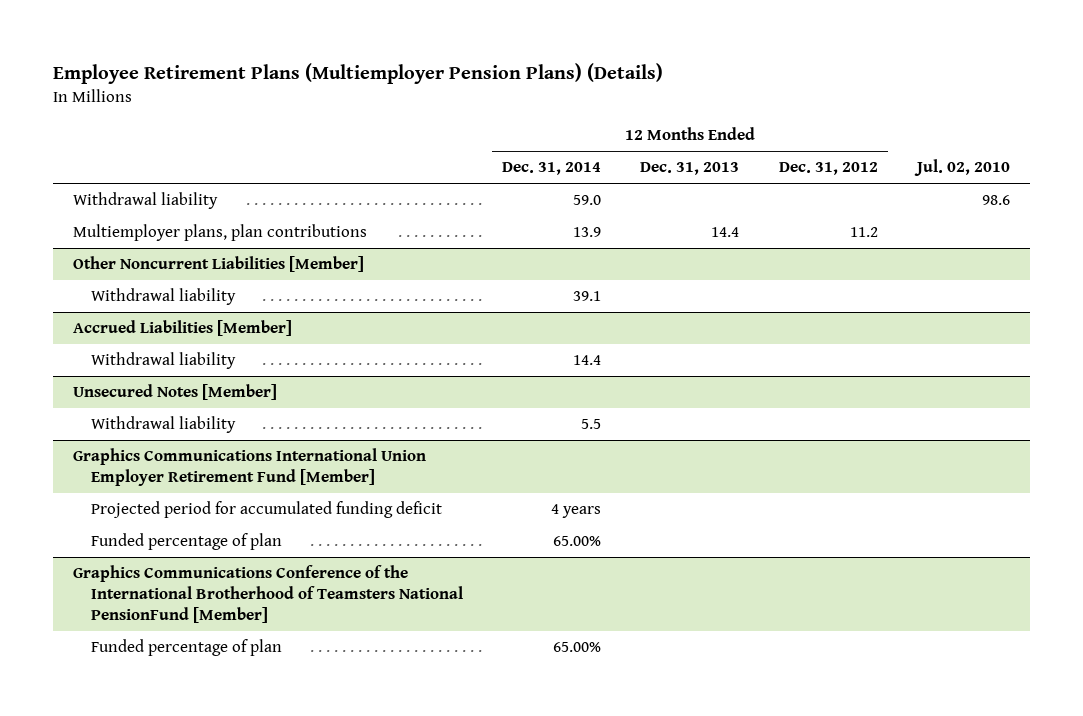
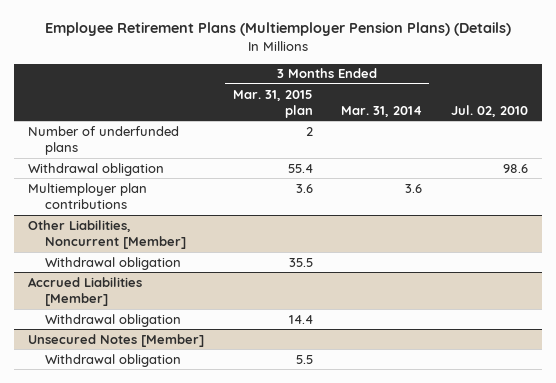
- | 12 Months Ended Dec. 31, 2014 | 12 Months Ended Dec. 31, 2013 | 12 Months Ended Dec. 31, 2012 | Jul. 02, 2010
+ | 3 Months Ended Mar. 31, 2015 plan | 3 Months Ended Mar. 31, 2014 | Jul. 02, 2010
- Withdrawal liability | 59.0 | | | 98.6
- Multiemployer plans, plan contributions | 13.9 | 14.4 | 11.2 |
- Other Noncurrent Liabilities [Member]
- Withdrawal liability | 39.1 | | |
+ Number of underfunded plans | 2 | |
+ Withdrawal obligation | 55.4 | | 98.6
+ Multiemployer plan contributions | 3.6 | 3.6 |
+ Other Liabilities, Noncurrent [Member]
+ Withdrawal obligation | 35.5 | |
@ Accrued Liabilities [Member]
- Withdrawal liability | 14.4 | | |
+ Withdrawal obligation | 14.4 | |
@ Unsecured Notes [Member]
- Withdrawal liability | 5.5 | | |
- Graphics Communications International Union Employer Retirement Fund [Member]
- Projected period for accumulated funding deficit | 4 years | | |
- Funded percentage of plan | 65.00% | | |
- Graphics Communications Conference of the International Brotherhood of Teamsters National PensionFund [Member]
- Funded percentage of plan | 65.00% | | |
@ Unsecured Notes [Member]
+ Withdrawal obligation | 5.5 | |

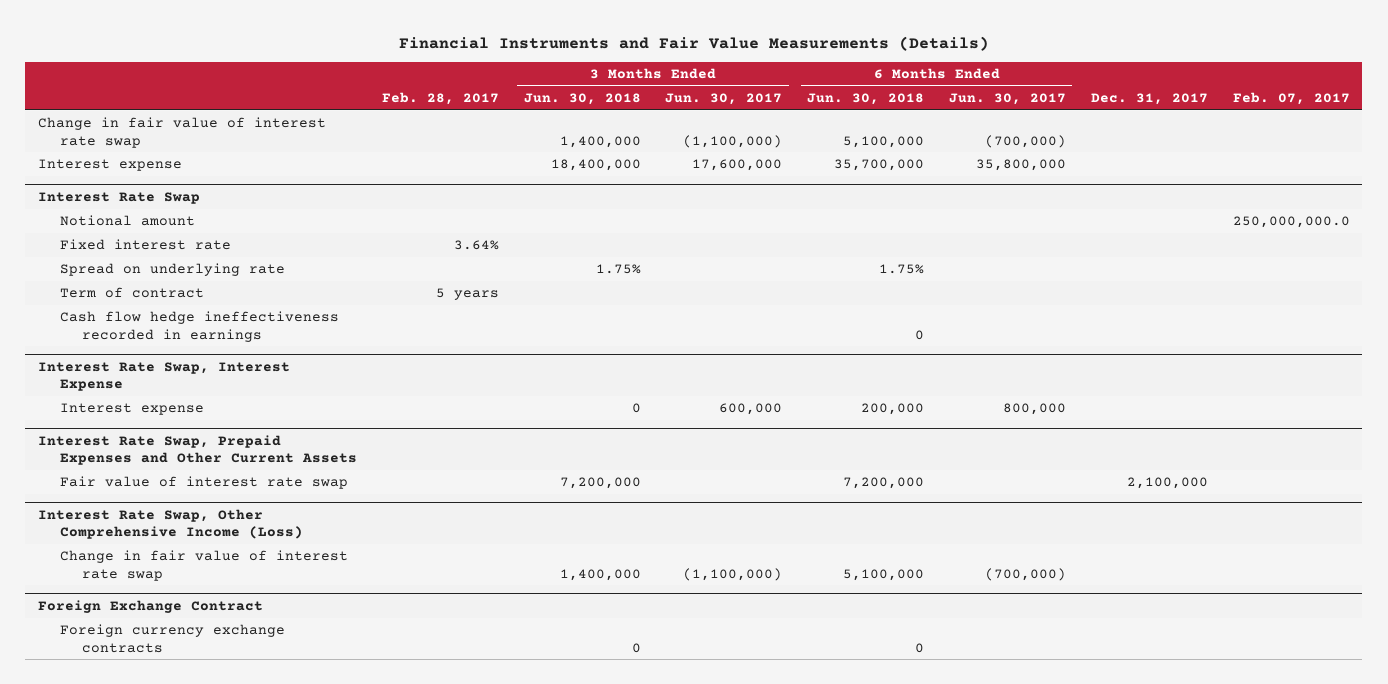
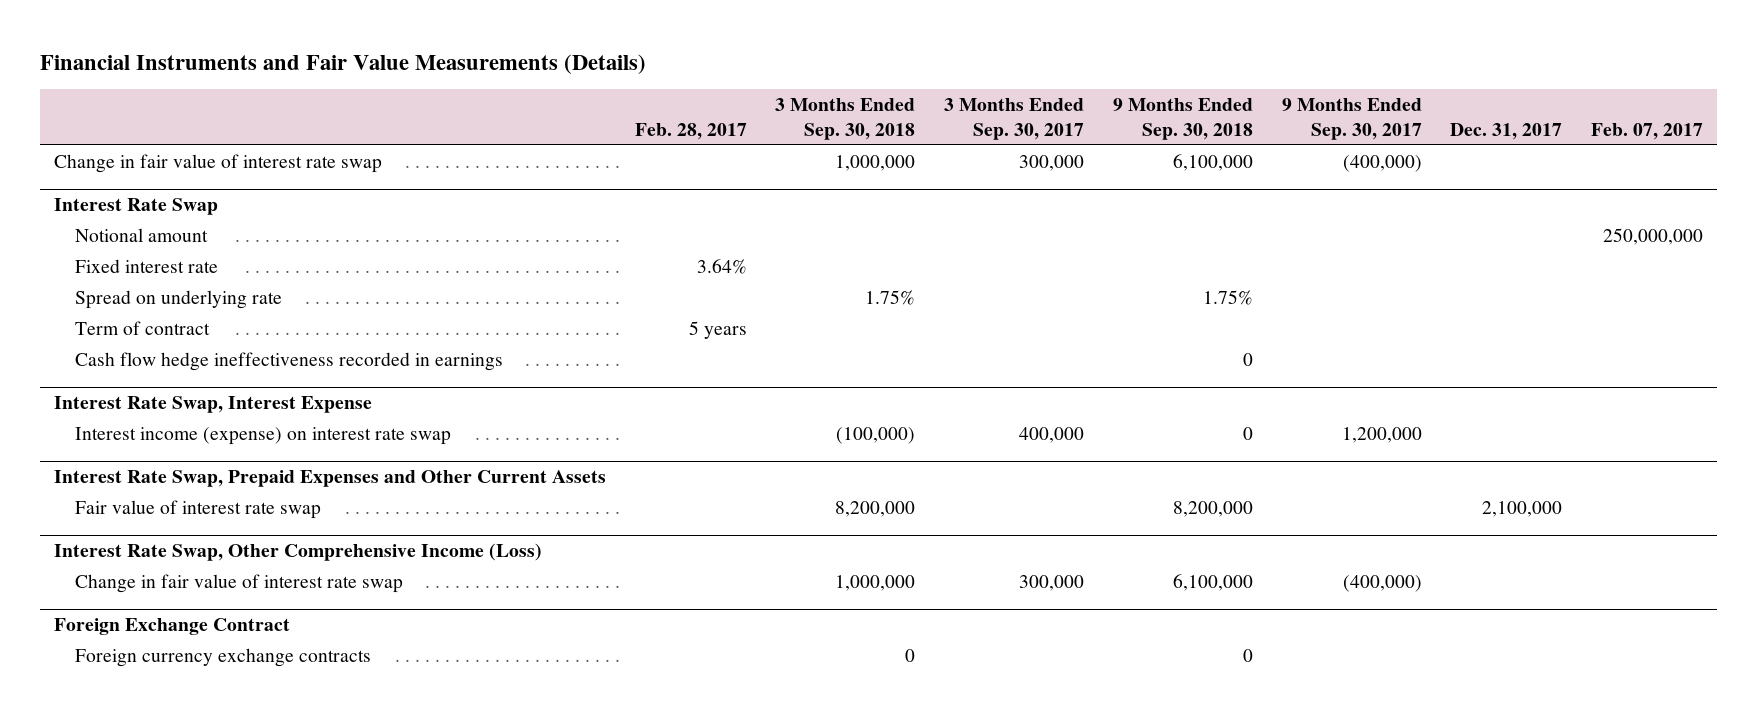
- | Feb. 28, 2017 | 3 Months Ended Jun. 30, 2018 | 3 Months Ended Jun. 30, 2017 | 6 Months Ended Jun. 30, 2018 | 6 Months Ended Jun. 30, 2017 | Dec. 31, 2017 | Feb. 07, 2017
+ | Feb. 28, 2017 | 3 Months Ended Sep. 30, 2018 | 3 Months Ended Sep. 30, 2017 | 9 Months Ended Sep. 30, 2018 | 9 Months Ended Sep. 30, 2017 | Dec. 31, 2017 | Feb. 07, 2017
- Interest expense | | 18,400,000 | 17,600,000 | 35,700,000 | 35,800,000 | |
@ Interest Rate Swap
- Notional amount | | | | | | | 250,000,000.0
+ Notional amount | | | | | | | 250,000,000
@ Interest Rate Swap, Interest Expense
- Interest expense | | 0 | 600,000 | 200,000 | 800,000 | |
+ Interest income (expense) on interest rate swap | | (100,000) | 400,000 | 0 | 1,200,000 | |

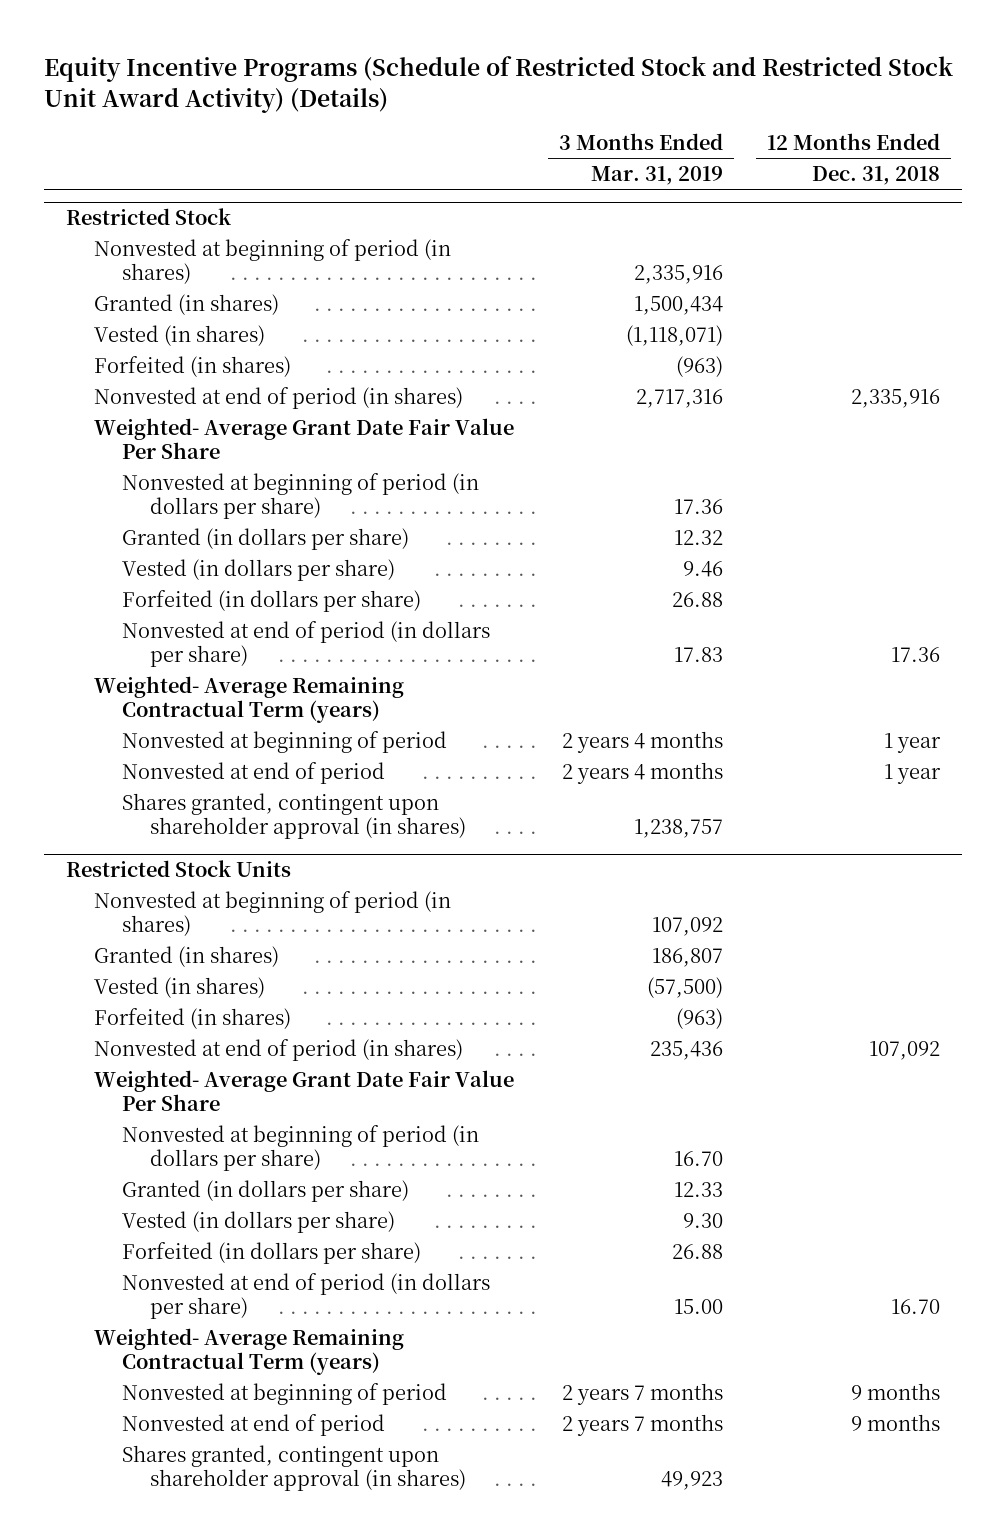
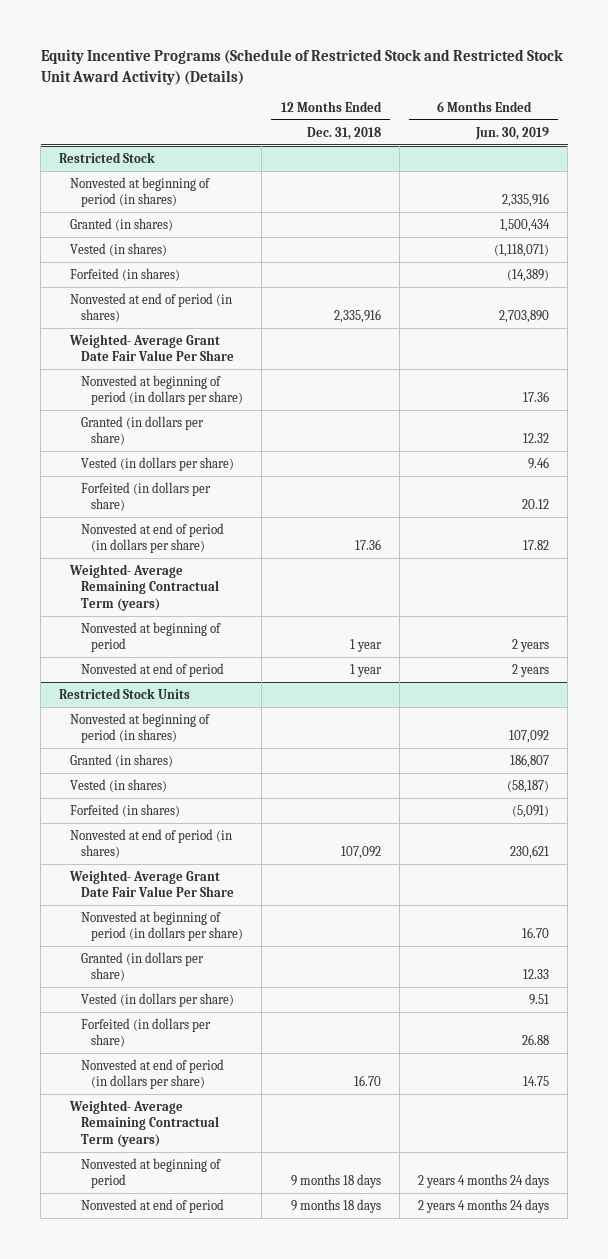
- | 3 Months Ended Mar. 31, 2019 | 12 Months Ended Dec. 31, 2018
+ | 12 Months Ended Dec. 31, 2018 | 6 Months Ended Jun. 30, 2019
@ Restricted Stock
- Shares granted, contingent upon shareholder approval (in shares) | 1,238,757 |
@ Restricted Stock Units
- Nonvested at beginning of period | 2 years 7 months | 9 months
- Nonvested at end of period | 2 years 7 months | 9 months
- Shares granted, contingent upon shareholder approval (in shares) | 49,923 |
+ Nonvested at beginning of period | 9 months 18 days | 2 years 4 months 24 days
+ Nonvested at end of period | 9 months 18 days | 2 years 4 months 24 days

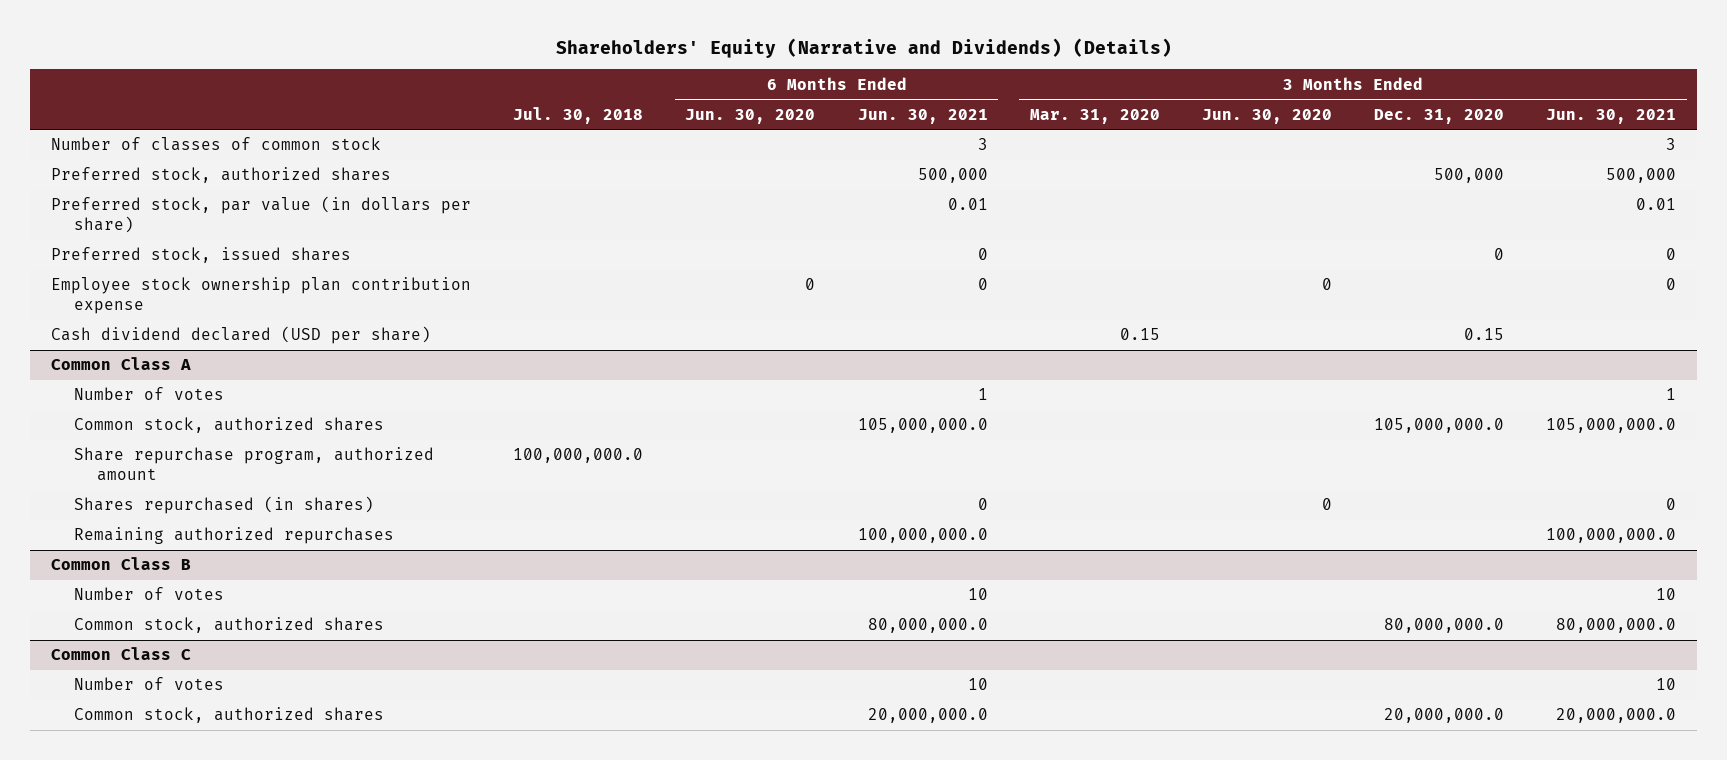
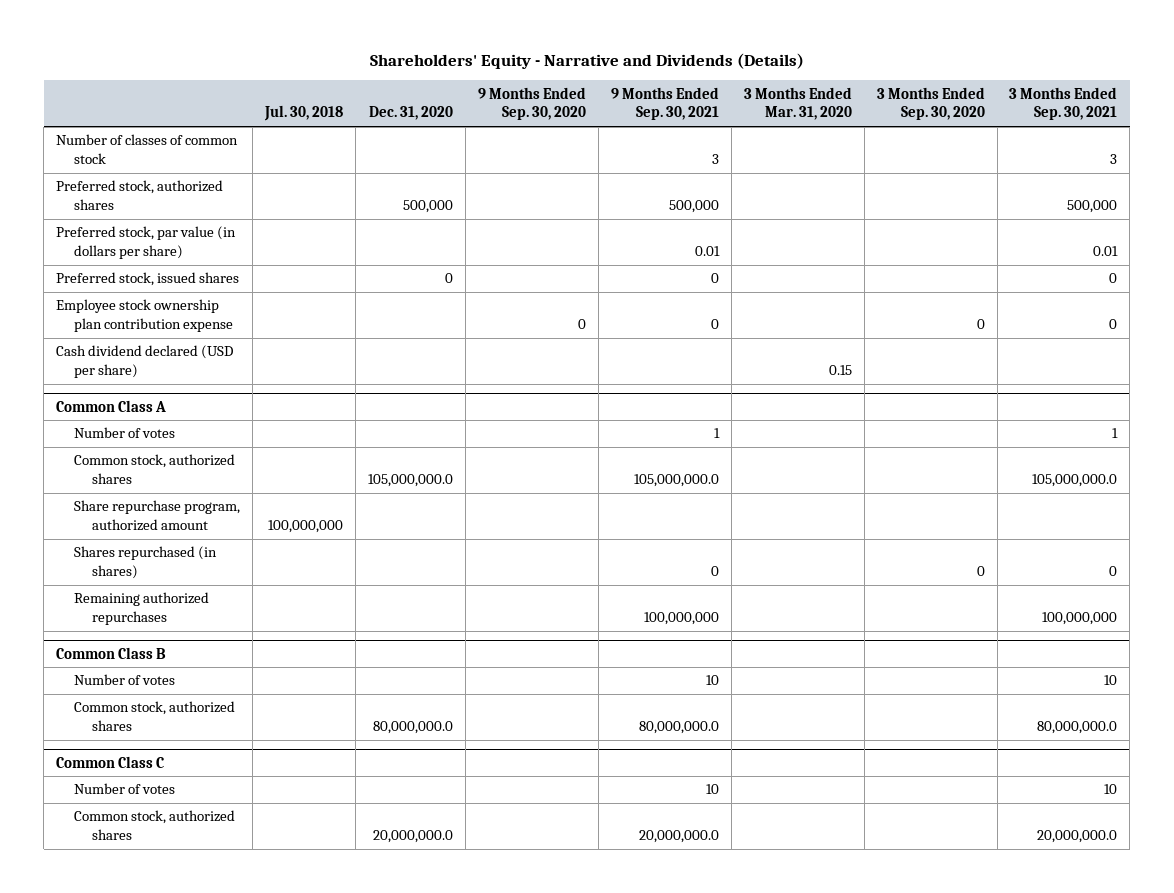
- Shareholders' Equity (Narrative and Dividends) (Details)
+ Shareholders' Equity - Narrative and Dividends (Details)
- | Jul. 30, 2018 | 6 Months Ended Jun. 30, 2020 | 6 Months Ended Jun. 30, 2021 | 3 Months Ended Mar. 31, 2020 | 3 Months Ended Jun. 30, 2020 | 3 Months Ended Dec. 31, 2020 | 3 Months Ended Jun. 30, 2021
+ | Jul. 30, 2018 | Dec. 31, 2020 | 9 Months Ended Sep. 30, 2020 | 9 Months Ended Sep. 30, 2021 | 3 Months Ended Mar. 31, 2020 | 3 Months Ended Sep. 30, 2020 | 3 Months Ended Sep. 30, 2021
@ Common Class A
- Share repurchase program, authorized amount | 100,000,000.0 | | | | | |
+ Share repurchase program, authorized amount | 100,000,000 | | | | | |

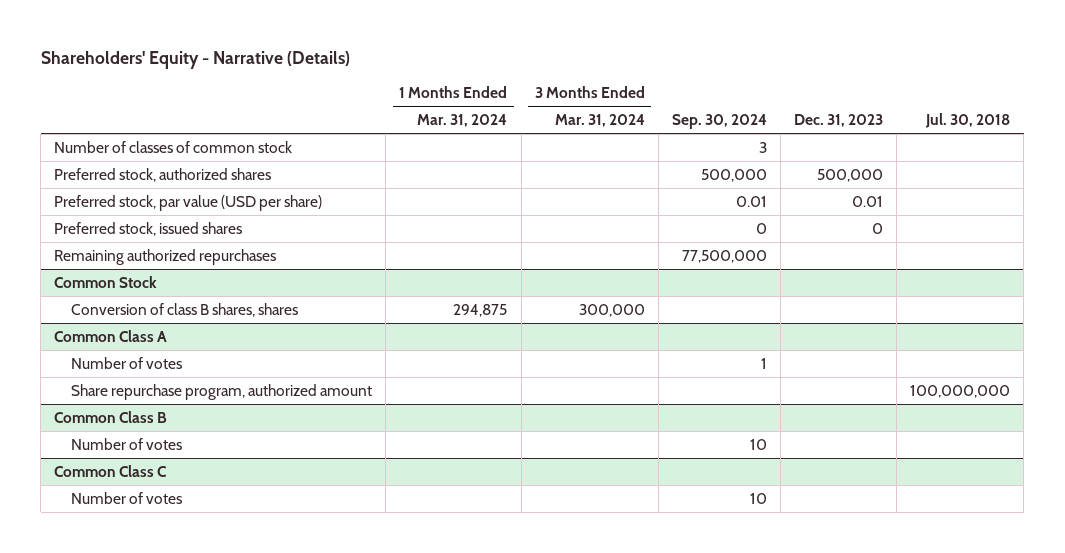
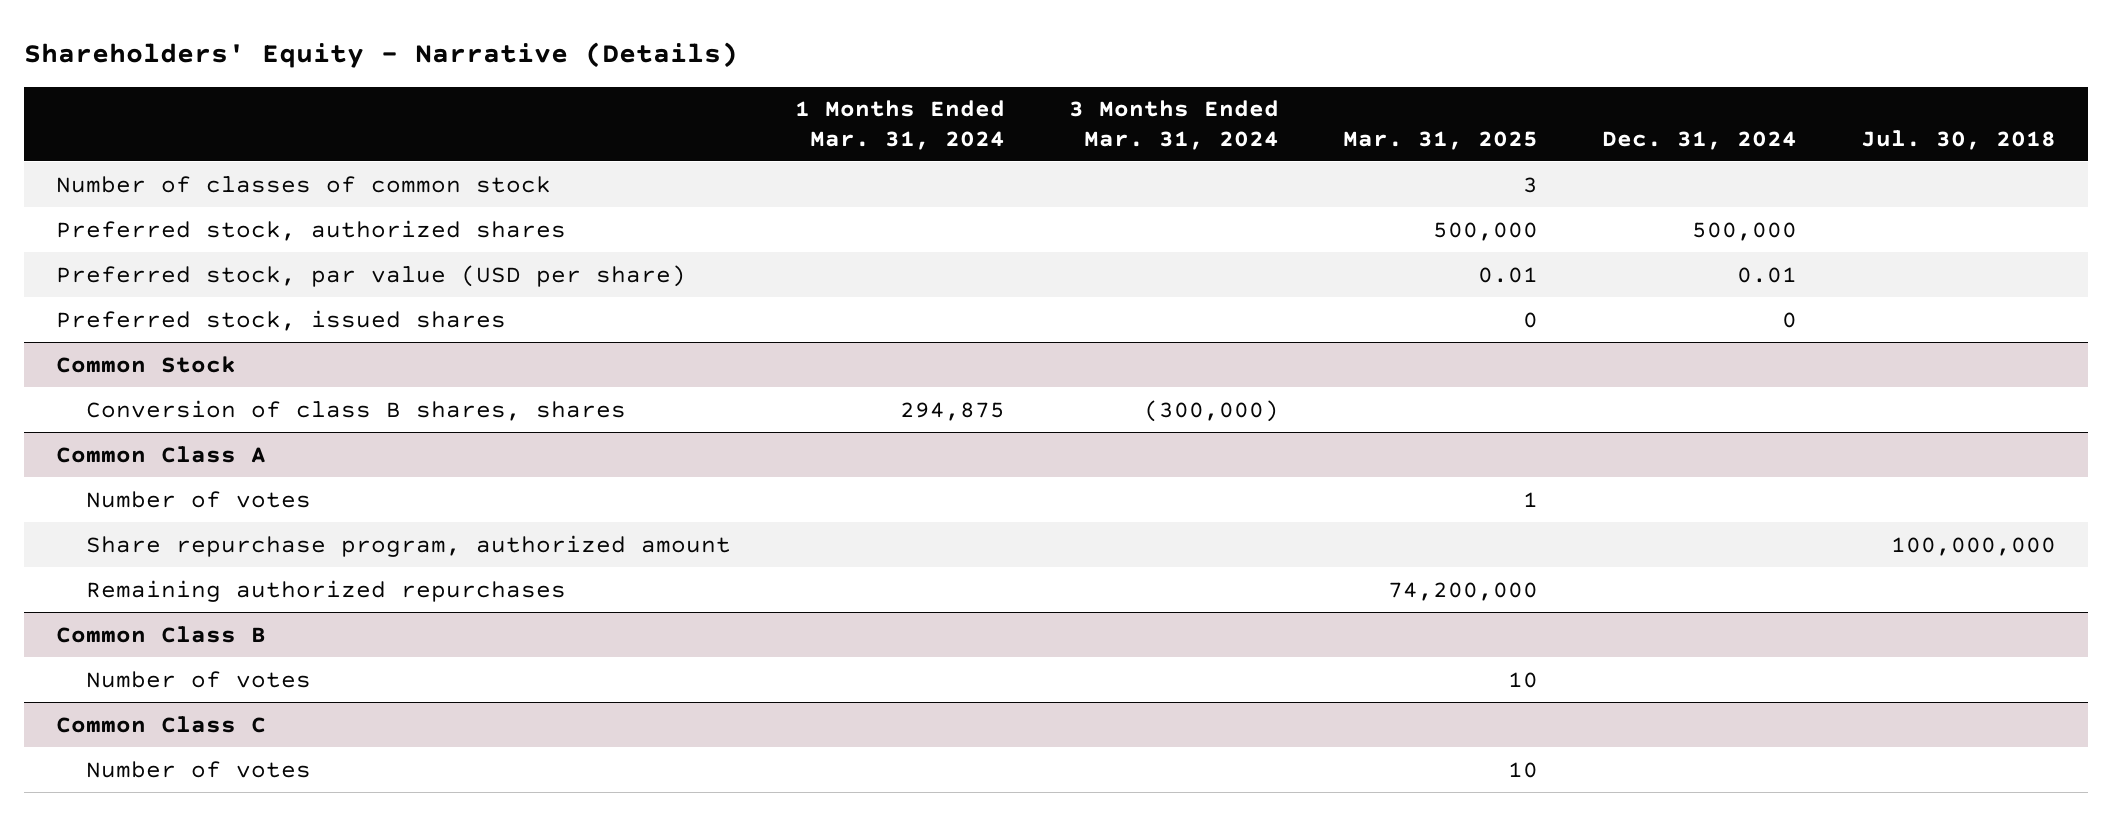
- | 1 Months Ended Mar. 31, 2024 | 3 Months Ended Mar. 31, 2024 | Sep. 30, 2024 | Dec. 31, 2023 | Jul. 30, 2018
+ | 1 Months Ended Mar. 31, 2024 | 3 Months Ended Mar. 31, 2024 | Mar. 31, 2025 | Dec. 31, 2024 | Jul. 30, 2018
- Remaining authorized repurchases | | | 77,500,000 | |
@ Common Stock
- Conversion of class B shares, shares | 294,875 | 300,000 | | |
+ Conversion of class B shares, shares | 294,875 | (300,000) | | |
@ Common Class A
+ Remaining authorized repurchases | | | 74,200,000 | |

